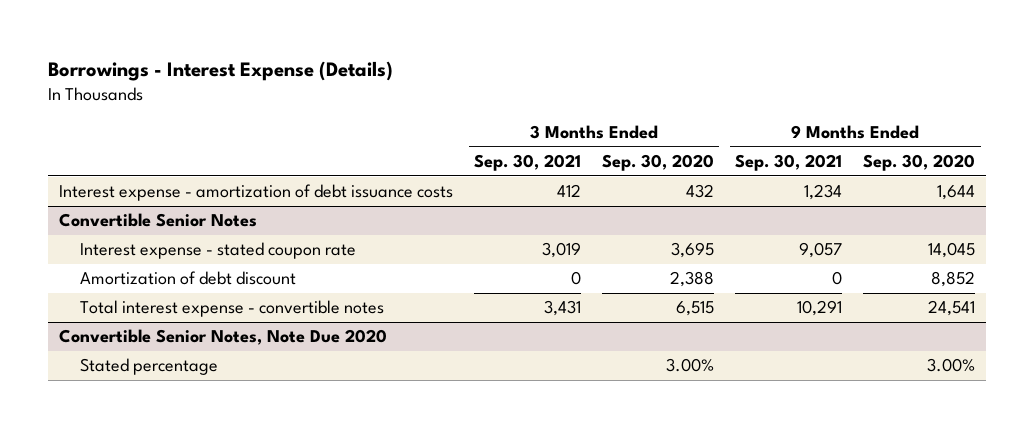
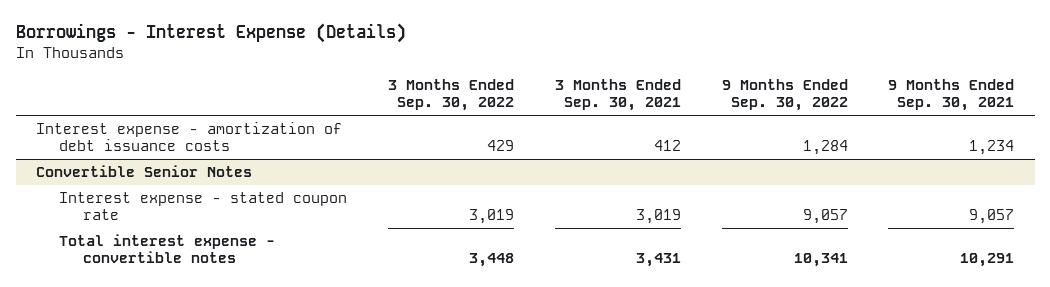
- | 3 Months Ended Sep. 30, 2021 | 3 Months Ended Sep. 30, 2020 | 9 Months Ended Sep. 30, 2021 | 9 Months Ended Sep. 30, 2020
+ | 3 Months Ended Sep. 30, 2022 | 3 Months Ended Sep. 30, 2021 | 9 Months Ended Sep. 30, 2022 | 9 Months Ended Sep. 30, 2021
@ Convertible Senior Notes
- Amortization of debt discount | 0 | 2,388 | 0 | 8,852
- Convertible Senior Notes, Note Due 2020
- Stated percentage | | 3.00% | | 3.00%

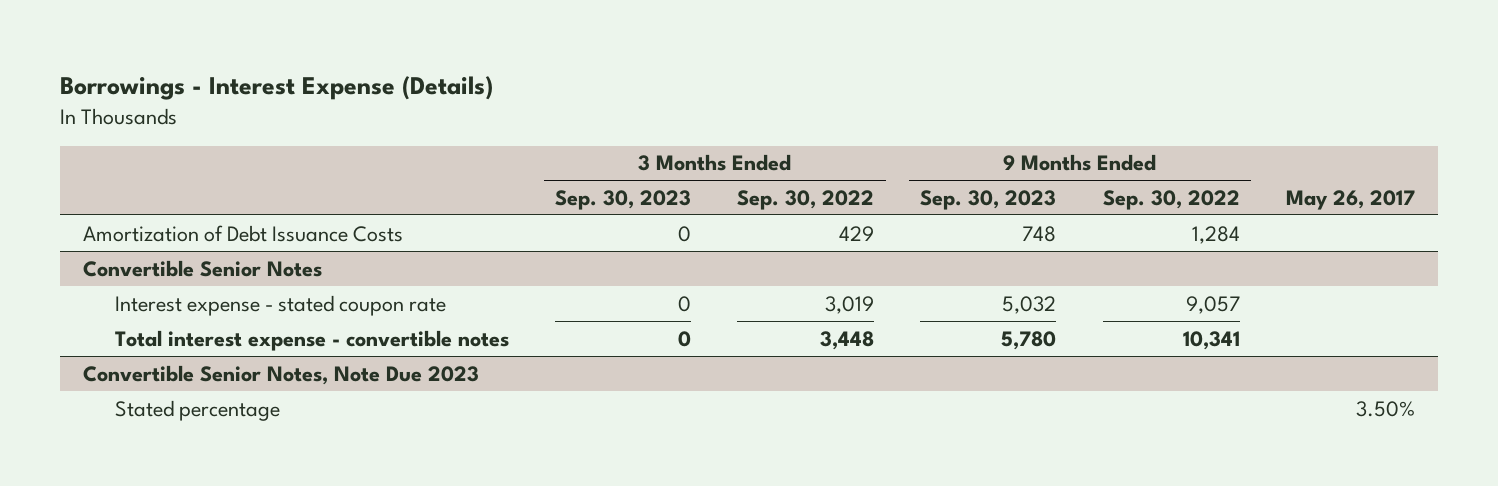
- | 3 Months Ended Sep. 30, 2022 | 3 Months Ended Sep. 30, 2021 | 9 Months Ended Sep. 30, 2022 | 9 Months Ended Sep. 30, 2021
+ | 3 Months Ended Sep. 30, 2023 | 3 Months Ended Sep. 30, 2022 | 9 Months Ended Sep. 30, 2023 | 9 Months Ended Sep. 30, 2022 | May 26, 2017
- Interest expense - amortization of debt issuance costs | 429 | 412 | 1,284 | 1,234
+ Amortization of Debt Issuance Costs | 0 | 429 | 748 | 1,284 |
+ Convertible Senior Notes, Note Due 2023
+ Stated percentage | | | | | 3.50%

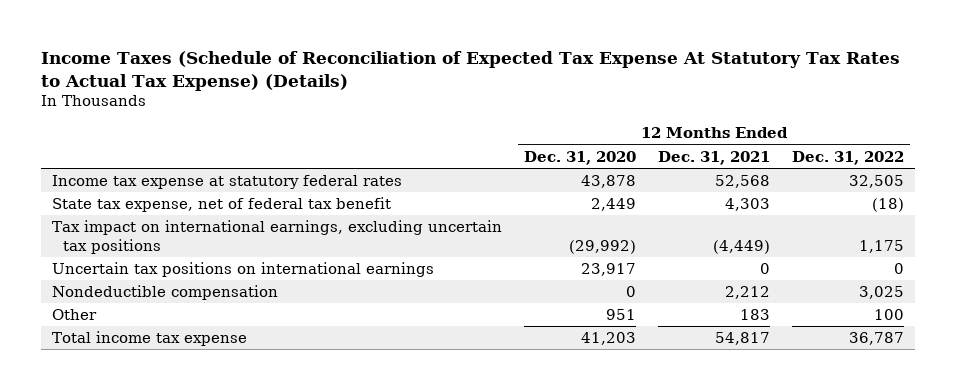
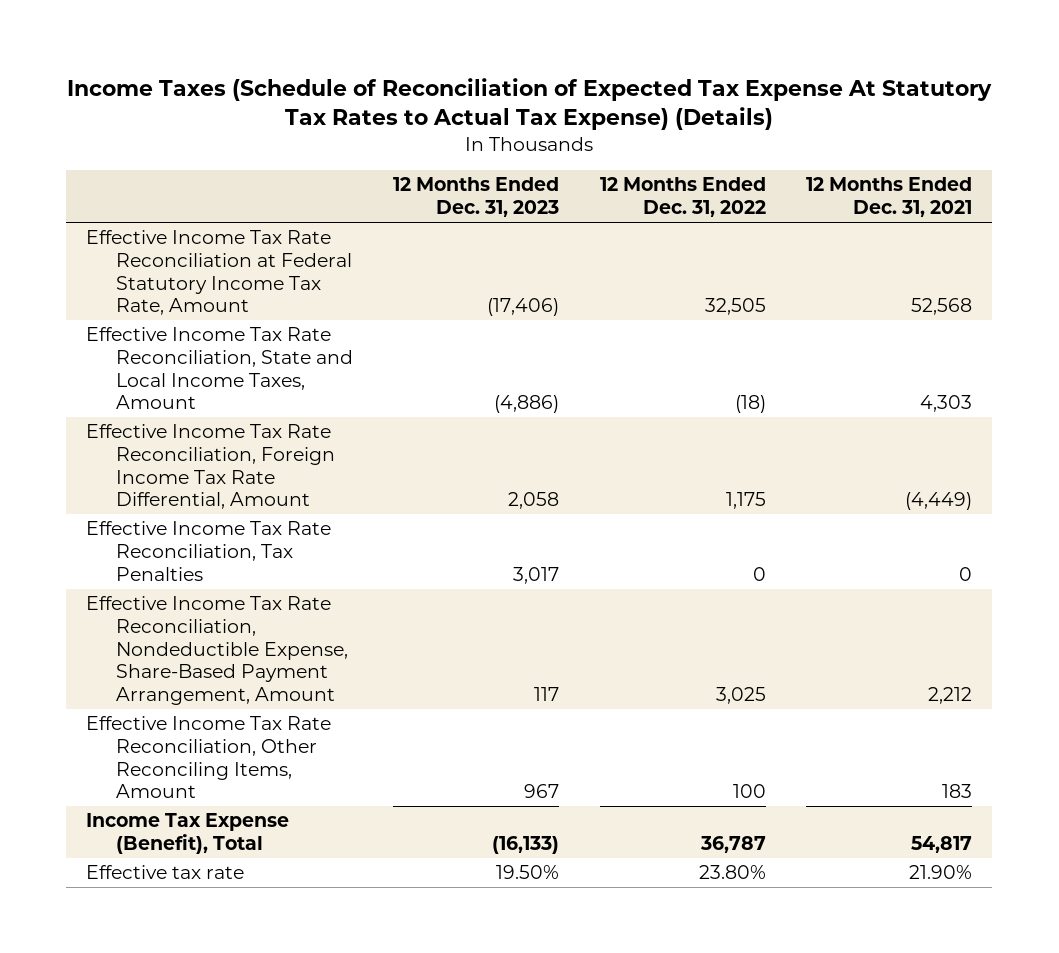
- | 12 Months Ended Dec. 31, 2020 | 12 Months Ended Dec. 31, 2021 | 12 Months Ended Dec. 31, 2022
+ | 12 Months Ended Dec. 31, 2023 | 12 Months Ended Dec. 31, 2022 | 12 Months Ended Dec. 31, 2021
- Income tax expense at statutory federal rates | 43,878 | 52,568 | 32,505
- State tax expense, net of federal tax benefit | 2,449 | 4,303 | (18)
- Tax impact on international earnings, excluding uncertain tax positions | (29,992) | (4,449) | 1,175
- Uncertain tax positions on international earnings | 23,917 | 0 | 0
- Nondeductible compensation | 0 | 2,212 | 3,025
- Other | 951 | 183 | 100
- Total income tax expense | 41,203 | 54,817 | 36,787
+ Effective Income Tax Rate Reconciliation at Federal Statutory Income Tax Rate, Amount | (17,406) | 32,505 | 52,568
+ Effective Income Tax Rate Reconciliation, State and Local Income Taxes, Amount | (4,886) | (18) | 4,303
+ Effective Income Tax Rate Reconciliation, Foreign Income Tax Rate Differential, Amount | 2,058 | 1,175 | (4,449)
+ Effective Income Tax Rate Reconciliation, Tax Penalties | 3,017 | 0 | 0
+ Effective Income Tax Rate Reconciliation, Nondeductible Expense, Share-Based Payment Arrangement, Amount | 117 | 3,025 | 2,212
+ Effective Income Tax Rate Reconciliation, Other Reconciling Items, Amount | 967 | 100 | 183
+ Income Tax Expense (Benefit), Total | (16,133) | 36,787 | 54,817
+ Effective tax rate | 19.50% | 23.80% | 21.90%

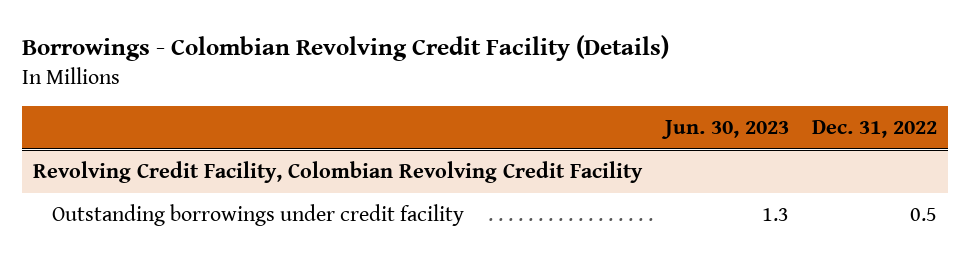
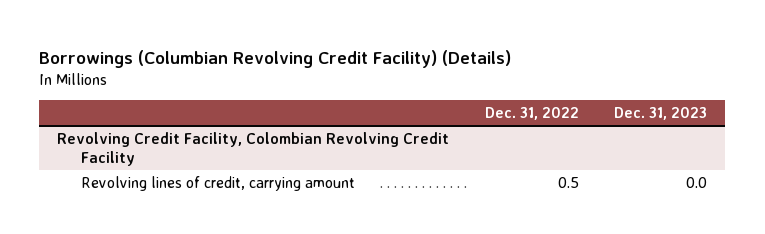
- Borrowings - Colombian Revolving Credit Facility (Details)
+ Borrowings (Columbian Revolving Credit Facility) (Details)
- | Jun. 30, 2023 | Dec. 31, 2022
+ | Dec. 31, 2022 | Dec. 31, 2023
@ Revolving Credit Facility, Colombian Revolving Credit Facility
- Outstanding borrowings under credit facility | 1.3 | 0.5
+ Revolving lines of credit, carrying amount | 0.5 | 0.0

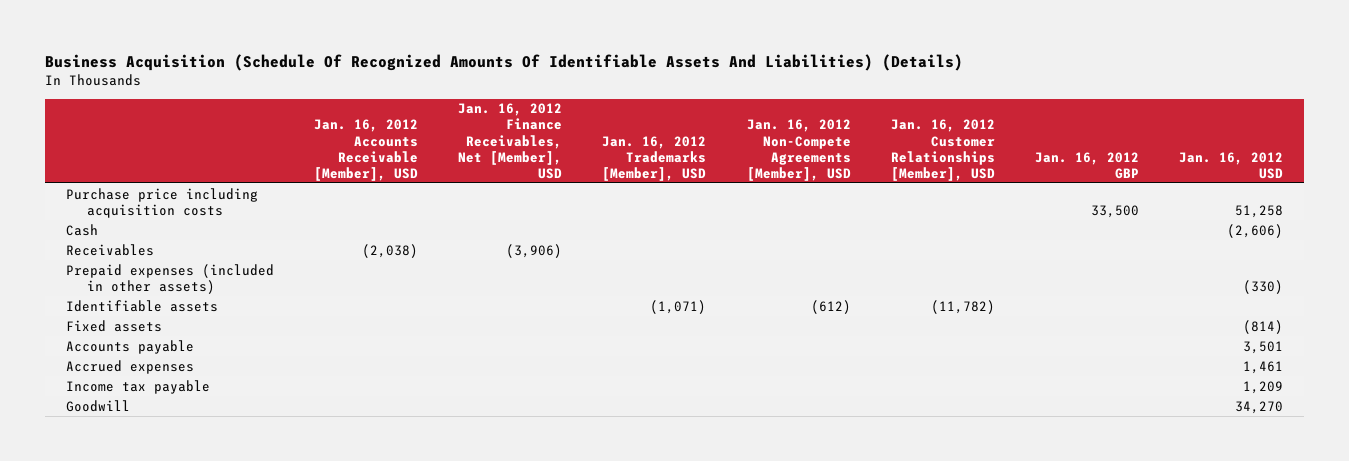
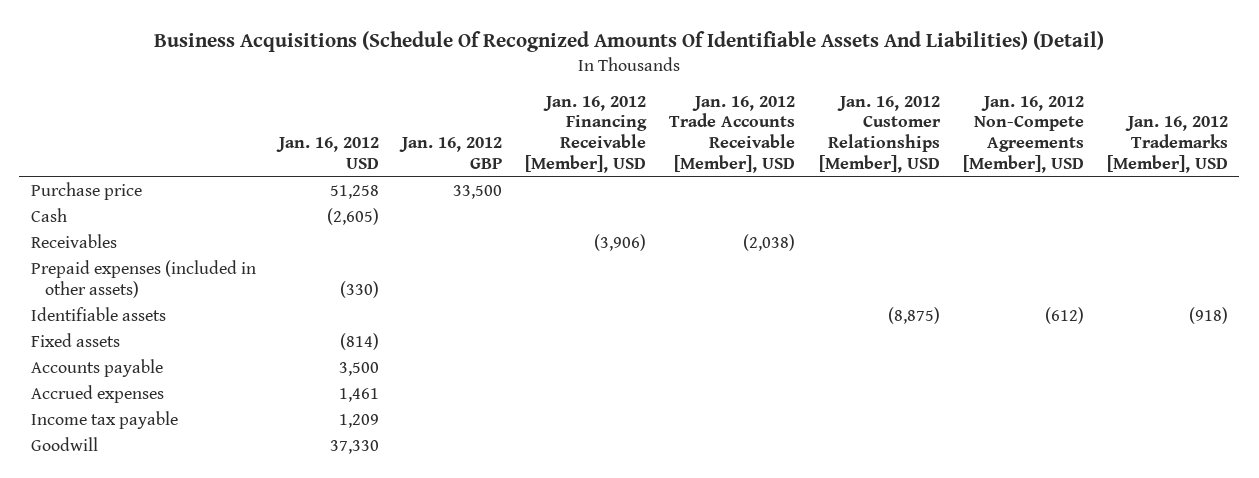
- Business Acquisition (Schedule Of Recognized Amounts Of Identifiable Assets And Liabilities) (Details)
+ Business Acquisitions (Schedule Of Recognized Amounts Of Identifiable Assets And Liabilities) (Detail)
- | Jan. 16, 2012 Accounts Receivable [Member], USD | Jan. 16, 2012 Finance Receivables, Net [Member], USD | Jan. 16, 2012 Trademarks [Member], USD | Jan. 16, 2012 Non-Compete Agreements [Member], USD | Jan. 16, 2012 Customer Relationships [Member], USD | Jan. 16, 2012 GBP | Jan. 16, 2012 USD
+ | Jan. 16, 2012 USD | Jan. 16, 2012 GBP | Jan. 16, 2012 Financing Receivable [Member], USD | Jan. 16, 2012 Trade Accounts Receivable [Member], USD | Jan. 16, 2012 Customer Relationships [Member], USD | Jan. 16, 2012 Non-Compete Agreements [Member], USD | Jan. 16, 2012 Trademarks [Member], USD
- Purchase price including acquisition costs | | | | | | 33,500 | 51,258
- Cash | | | | | | | (2,606)
+ Purchase price | 51,258 | 33,500 | | | | |
+ Cash | (2,605) | | | | | |
- Identifiable assets | | | (1,071) | (612) | (11,782) | |
+ Identifiable assets | | | | | (8,875) | (612) | (918)
- Accounts payable | | | | | | | 3,501
+ Accounts payable | 3,500 | | | | | |
- Goodwill | | | | | | | 34,270
+ Goodwill | 37,330 | | | | | |

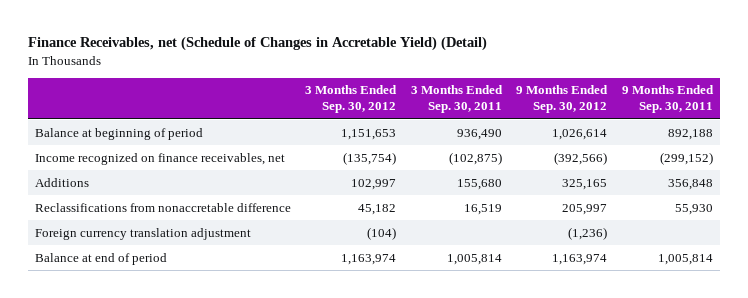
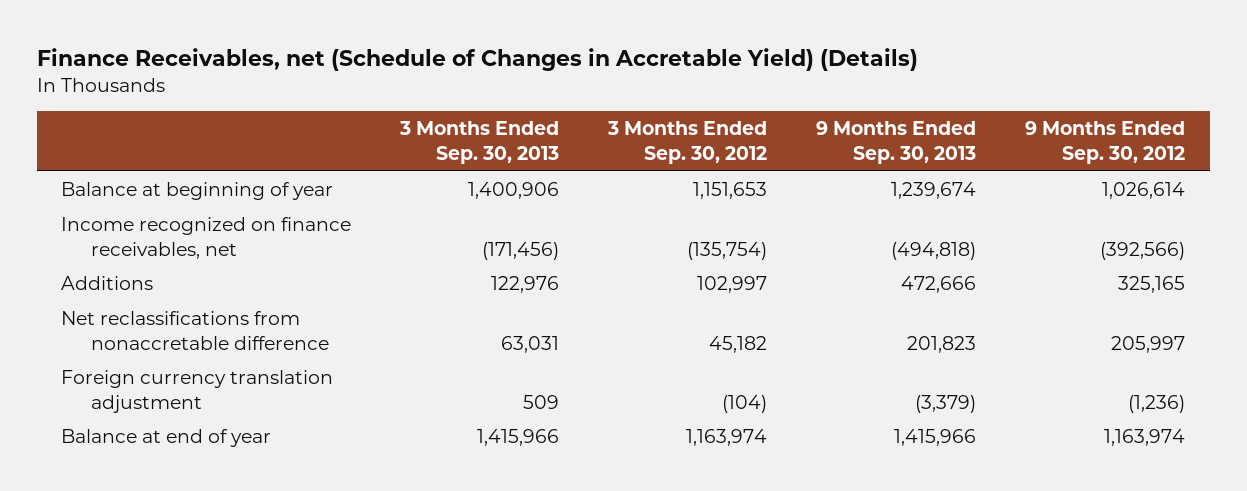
- Finance Receivables, net (Schedule of Changes in Accretable Yield) (Detail)
+ Finance Receivables, net (Schedule of Changes in Accretable Yield) (Details)
- | 3 Months Ended Sep. 30, 2012 | 3 Months Ended Sep. 30, 2011 | 9 Months Ended Sep. 30, 2012 | 9 Months Ended Sep. 30, 2011
+ | 3 Months Ended Sep. 30, 2013 | 3 Months Ended Sep. 30, 2012 | 9 Months Ended Sep. 30, 2013 | 9 Months Ended Sep. 30, 2012
- Balance at beginning of period | 1,151,653 | 936,490 | 1,026,614 | 892,188
+ Balance at beginning of year | 1,400,906 | 1,151,653 | 1,239,674 | 1,026,614
- Reclassifications from nonaccretable difference | 45,182 | 16,519 | 205,997 | 55,930
+ Net reclassifications from nonaccretable difference | 63,031 | 45,182 | 201,823 | 205,997
- Balance at end of period | 1,163,974 | 1,005,814 | 1,163,974 | 1,005,814
+ Balance at end of year | 1,415,966 | 1,163,974 | 1,415,966 | 1,163,974

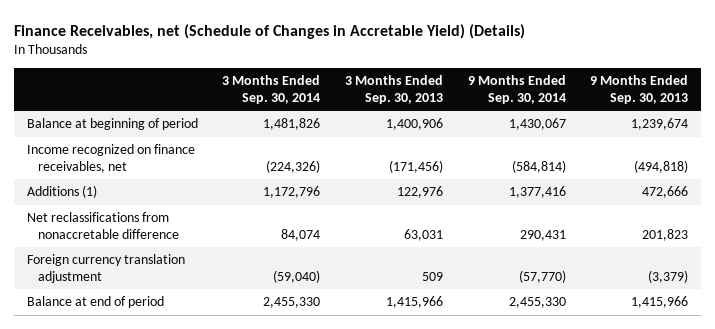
- | 3 Months Ended Sep. 30, 2013 | 3 Months Ended Sep. 30, 2012 | 9 Months Ended Sep. 30, 2013 | 9 Months Ended Sep. 30, 2012
+ | 3 Months Ended Sep. 30, 2014 | 3 Months Ended Sep. 30, 2013 | 9 Months Ended Sep. 30, 2014 | 9 Months Ended Sep. 30, 2013
- Balance at beginning of year | 1,400,906 | 1,151,653 | 1,239,674 | 1,026,614
+ Balance at beginning of period | 1,481,826 | 1,400,906 | 1,430,067 | 1,239,674
- Additions | 122,976 | 102,997 | 472,666 | 325,165
+ Additions (1) | 1,172,796 | 122,976 | 1,377,416 | 472,666
- Balance at end of year | 1,415,966 | 1,163,974 | 1,415,966 | 1,163,974
+ Balance at end of period | 2,455,330 | 1,415,966 | 2,455,330 | 1,415,966

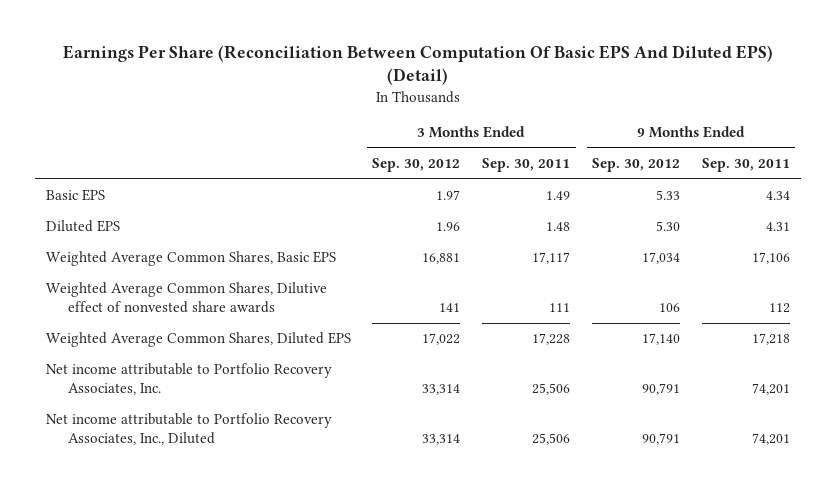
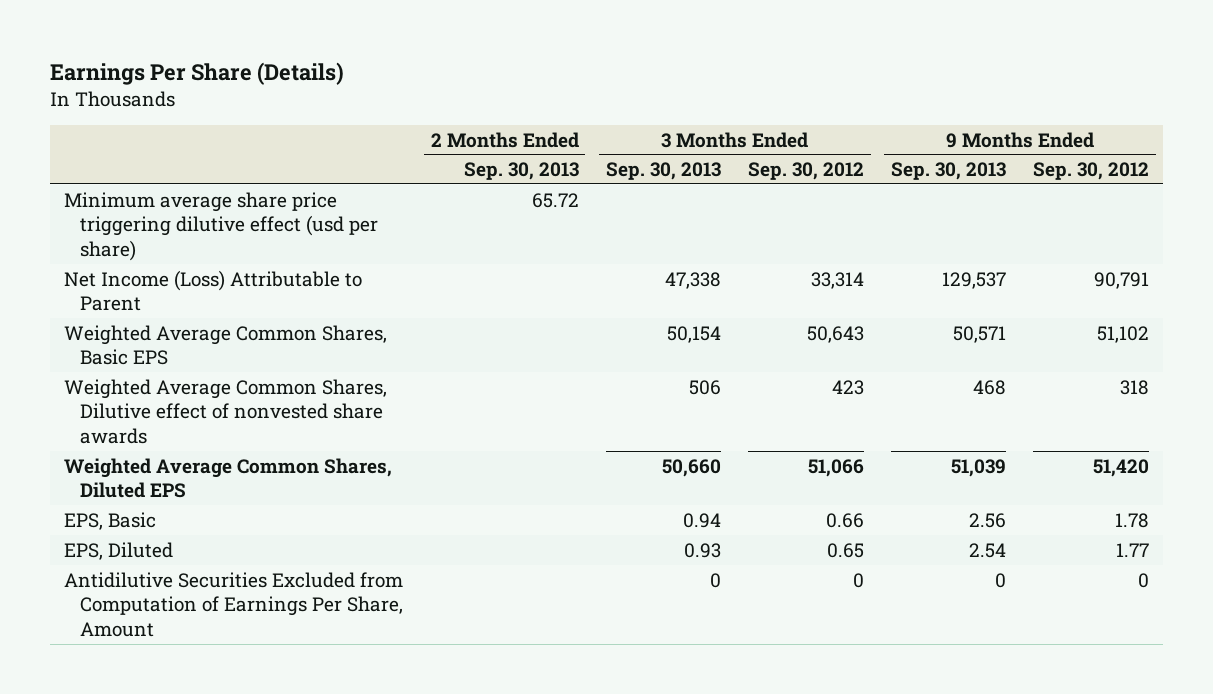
- Earnings Per Share (Reconciliation Between Computation Of Basic EPS And Diluted EPS) (Detail)
+ Earnings Per Share (Details)
- | 3 Months Ended Sep. 30, 2012 | 3 Months Ended Sep. 30, 2011 | 9 Months Ended Sep. 30, 2012 | 9 Months Ended Sep. 30, 2011
+ | 2 Months Ended Sep. 30, 2013 | 3 Months Ended Sep. 30, 2013 | 3 Months Ended Sep. 30, 2012 | 9 Months Ended Sep. 30, 2013 | 9 Months Ended Sep. 30, 2012
- Basic EPS | 1.97 | 1.49 | 5.33 | 4.34
- Diluted EPS | 1.96 | 1.48 | 5.30 | 4.31
- Weighted Average Common Shares, Basic EPS | 16,881 | 17,117 | 17,034 | 17,106
- Weighted Average Common Shares, Dilutive effect of nonvested share awards | 141 | 111 | 106 | 112
- Weighted Average Common Shares, Diluted EPS | 17,022 | 17,228 | 17,140 | 17,218
- Net income attributable to Portfolio Recovery Associates, Inc. | 33,314 | 25,506 | 90,791 | 74,201
- Net income attributable to Portfolio Recovery Associates, Inc., Diluted | 33,314 | 25,506 | 90,791 | 74,201
+ Minimum average share price triggering dilutive effect (usd per share) | 65.72 | | | |
+ Net Income (Loss) Attributable to Parent | | 47,338 | 33,314 | 129,537 | 90,791
+ Weighted Average Common Shares, Basic EPS | | 50,154 | 50,643 | 50,571 | 51,102
+ Weighted Average Common Shares, Dilutive effect of nonvested share awards | | 506 | 423 | 468 | 318
+ Weighted Average Common Shares, Diluted EPS | | 50,660 | 51,066 | 51,039 | 51,420
+ EPS, Basic | | 0.94 | 0.66 | 2.56 | 1.78
+ EPS, Diluted | | 0.93 | 0.65 | 2.54 | 1.77
+ Antidilutive Securities Excluded from Computation of Earnings Per Share, Amount | | 0 | 0 | 0 | 0

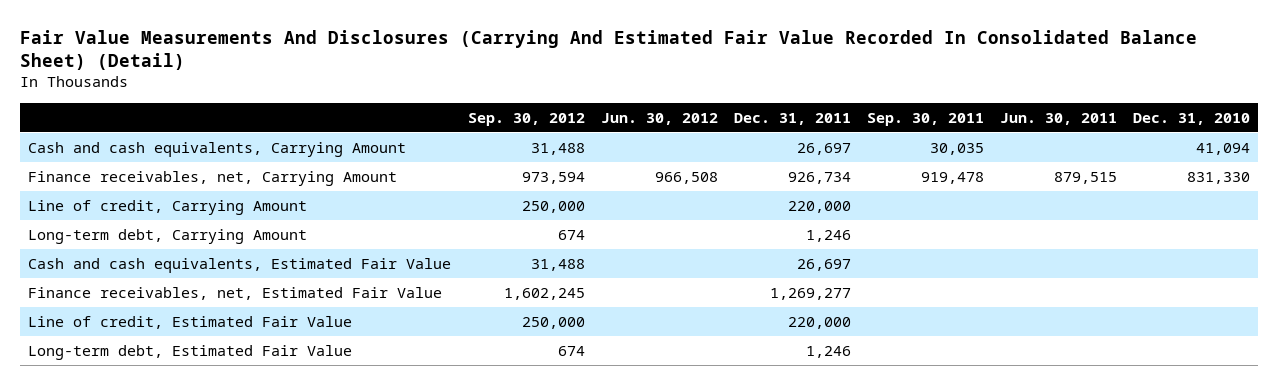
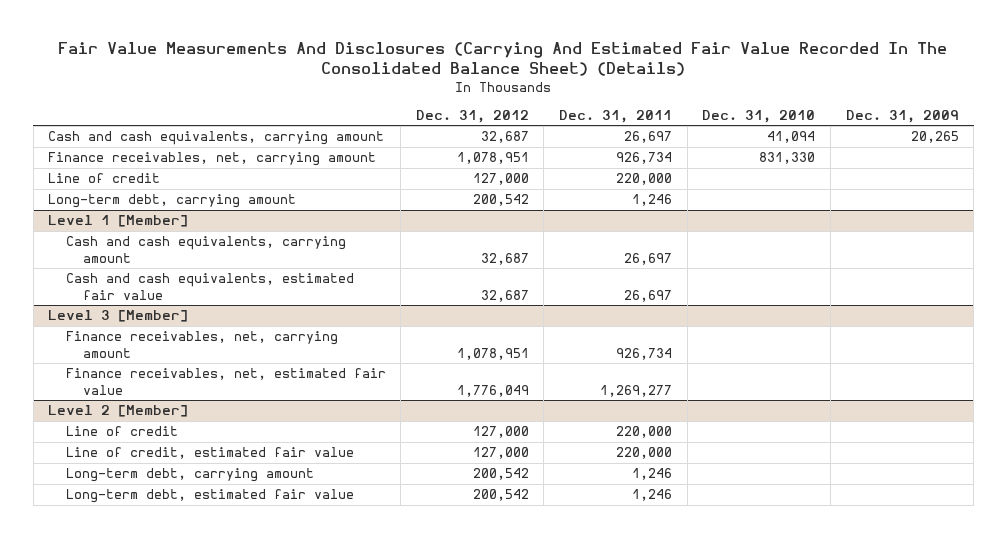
- Fair Value Measurements And Disclosures (Carrying And Estimated Fair Value Recorded In Consolidated Balance Sheet) (Detail)
+ Fair Value Measurements And Disclosures (Carrying And Estimated Fair Value Recorded In The Consolidated Balance Sheet) (Details)
- | Sep. 30, 2012 | Jun. 30, 2012 | Dec. 31, 2011 | Sep. 30, 2011 | Jun. 30, 2011 | Dec. 31, 2010
+ | Dec. 31, 2012 | Dec. 31, 2011 | Dec. 31, 2010 | Dec. 31, 2009
- Cash and cash equivalents, Carrying Amount | 31,488 | | 26,697 | 30,035 | | 41,094
- Finance receivables, net, Carrying Amount | 973,594 | 966,508 | 926,734 | 919,478 | 879,515 | 831,330
- Line of credit, Carrying Amount | 250,000 | | 220,000 | | |
- Long-term debt, Carrying Amount | 674 | | 1,246 | | |
- Cash and cash equivalents, Estimated Fair Value | 31,488 | | 26,697 | | |
- Finance receivables, net, Estimated Fair Value | 1,602,245 | | 1,269,277 | | |
- Line of credit, Estimated Fair Value | 250,000 | | 220,000 | | |
- Long-term debt, Estimated Fair Value | 674 | | 1,246 | | |
+ Cash and cash equivalents, carrying amount | 32,687 | 26,697 | 41,094 | 20,265
+ Finance receivables, net, carrying amount | 1,078,951 | 926,734 | 831,330 |
+ Line of credit | 127,000 | 220,000 | |
+ Long-term debt, carrying amount | 200,542 | 1,246 | |
+ Level 1 [Member]
+ Cash and cash equivalents, carrying amount | 32,687 | 26,697 | |
+ Cash and cash equivalents, estimated fair value | 32,687 | 26,697 | |
+ Level 3 [Member]
+ Finance receivables, net, carrying amount | 1,078,951 | 926,734 | |
+ Finance receivables, net, estimated fair value | 1,776,049 | 1,269,277 | |
+ Level 2 [Member]
+ Line of credit | 127,000 | 220,000 | |
+ Line of credit, estimated fair value | 127,000 | 220,000 | |
+ Long-term debt, carrying amount | 200,542 | 1,246 | |
+ Long-term debt, estimated fair value | 200,542 | 1,246 | |

